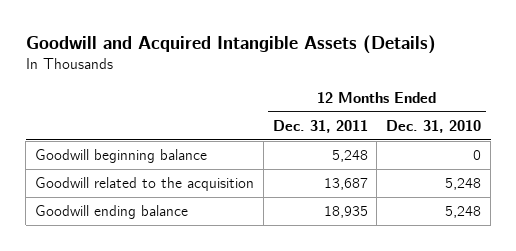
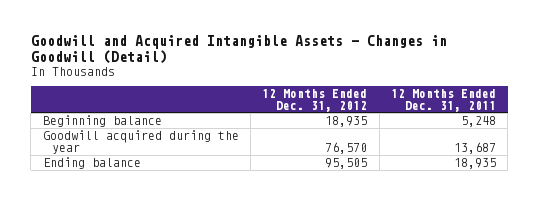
- Goodwill and Acquired Intangible Assets (Details)
+ Goodwill and Acquired Intangible Assets - Changes in Goodwill (Detail)
- | 12 Months Ended Dec. 31, 2011 | 12 Months Ended Dec. 31, 2010
+ | 12 Months Ended Dec. 31, 2012 | 12 Months Ended Dec. 31, 2011
- Goodwill beginning balance | 5,248 | 0
- Goodwill related to the acquisition | 13,687 | 5,248
- Goodwill ending balance | 18,935 | 5,248
+ Beginning balance | 18,935 | 5,248
+ Goodwill acquired during the year | 76,570 | 13,687
+ Ending balance | 95,505 | 18,935

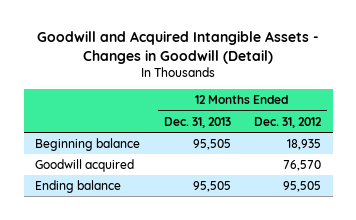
- | 12 Months Ended Dec. 31, 2012 | 12 Months Ended Dec. 31, 2011
+ | 12 Months Ended Dec. 31, 2013 | 12 Months Ended Dec. 31, 2012
- Goodwill acquired during the year | 76,570 | 13,687
+ Goodwill acquired | | 76,570

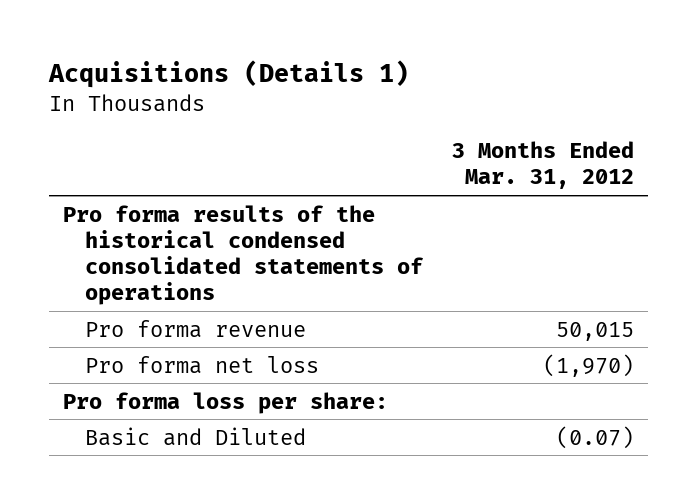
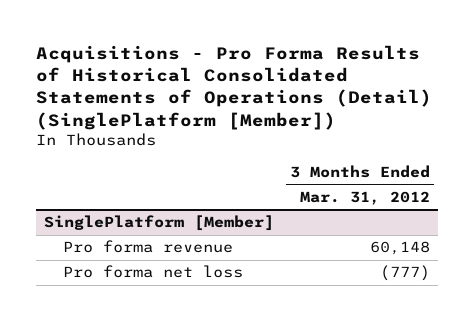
- Acquisitions (Details 1)
+ Acquisitions - Pro Forma Results of Historical Consolidated Statements of Operations (Detail) (SinglePlatform [Member])
- Pro forma results of the historical condensed consolidated statements of operations
- Pro forma revenue | 50,015
- Pro forma net loss | (1,970)
- Pro forma loss per share:
- Basic and Diluted | (0.07)
+ SinglePlatform [Member]
+ Pro forma revenue | 60,148
+ Pro forma net loss | (777)

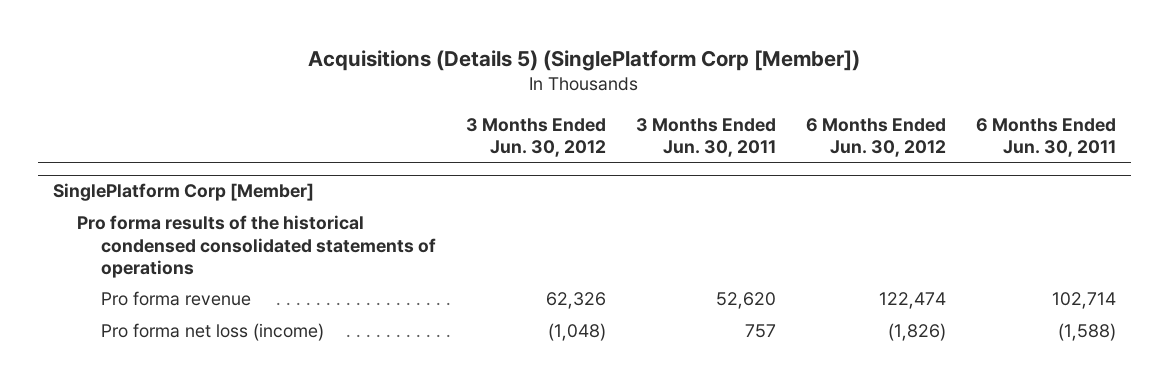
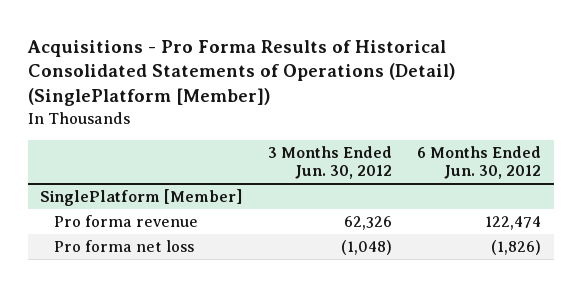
- Acquisitions (Details 5) (SinglePlatform Corp [Member])
+ Acquisitions - Pro Forma Results of Historical Consolidated Statements of Operations (Detail) (SinglePlatform [Member])
- | 3 Months Ended Jun. 30, 2012 | 3 Months Ended Jun. 30, 2011 | 6 Months Ended Jun. 30, 2012 | 6 Months Ended Jun. 30, 2011
+ | 3 Months Ended Jun. 30, 2012 | 6 Months Ended Jun. 30, 2012
- SinglePlatform Corp [Member]
- Pro forma results of the historical condensed consolidated statements of operations
+ SinglePlatform [Member]
- Pro forma net loss (income) | (1,048) | 757 | (1,826) | (1,588)
+ Pro forma net loss | (1,048) | (1,826)

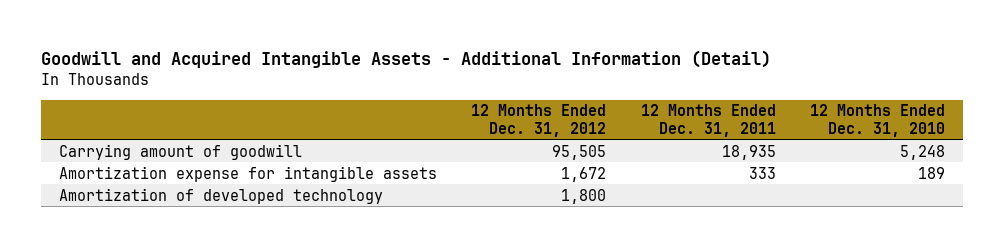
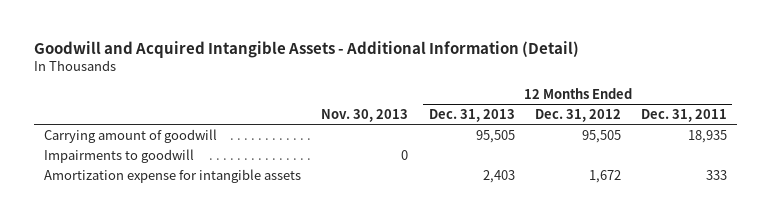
- | 12 Months Ended Dec. 31, 2012 | 12 Months Ended Dec. 31, 2011 | 12 Months Ended Dec. 31, 2010
+ | Nov. 30, 2013 | 12 Months Ended Dec. 31, 2013 | 12 Months Ended Dec. 31, 2012 | 12 Months Ended Dec. 31, 2011
+ Impairments to goodwill | 0 | | |
- Amortization of developed technology | 1,800 | |

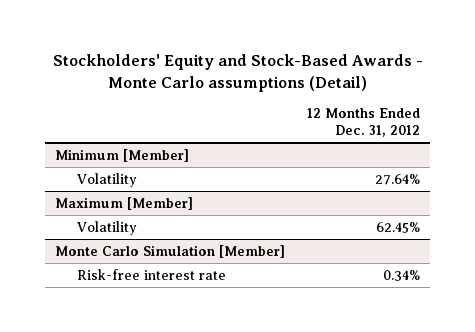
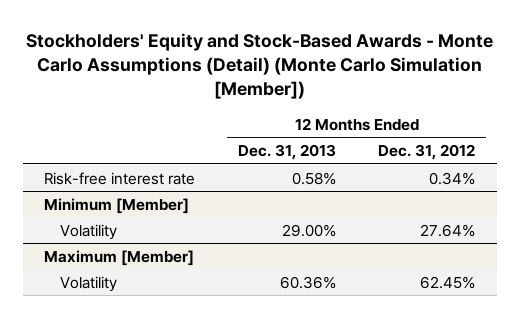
- Stockholders' Equity and Stock-Based Awards - Monte Carlo assumptions (Detail)
+ Stockholders' Equity and Stock-Based Awards - Monte Carlo Assumptions (Detail) (Monte Carlo Simulation [Member])
- | 12 Months Ended Dec. 31, 2012
+ | 12 Months Ended Dec. 31, 2013 | 12 Months Ended Dec. 31, 2012
+ Risk-free interest rate | 0.58% | 0.34%
- Monte Carlo Simulation [Member]
- Risk-free interest rate | 0.34%

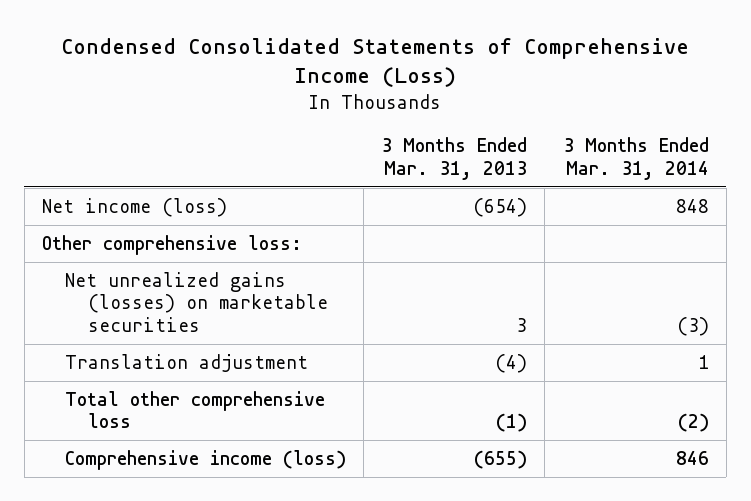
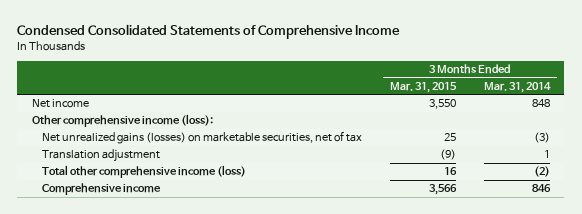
- Condensed Consolidated Statements of Comprehensive Income (Loss)
+ Condensed Consolidated Statements of Comprehensive Income
- | 3 Months Ended Mar. 31, 2013 | 3 Months Ended Mar. 31, 2014
+ | 3 Months Ended Mar. 31, 2015 | 3 Months Ended Mar. 31, 2014
- Net income (loss) | (654) | 848
- Other comprehensive loss:
- Net unrealized gains (losses) on marketable securities | 3 | (3)
+ Net income | 3,550 | 848
+ Other comprehensive income (loss):
+ Net unrealized gains (losses) on marketable securities, net of tax | 25 | (3)
- Total other comprehensive loss | (1) | (2)
- Comprehensive income (loss) | (655) | 846
+ Total other comprehensive income (loss) | 16 | (2)
+ Comprehensive income | 3,566 | 846

